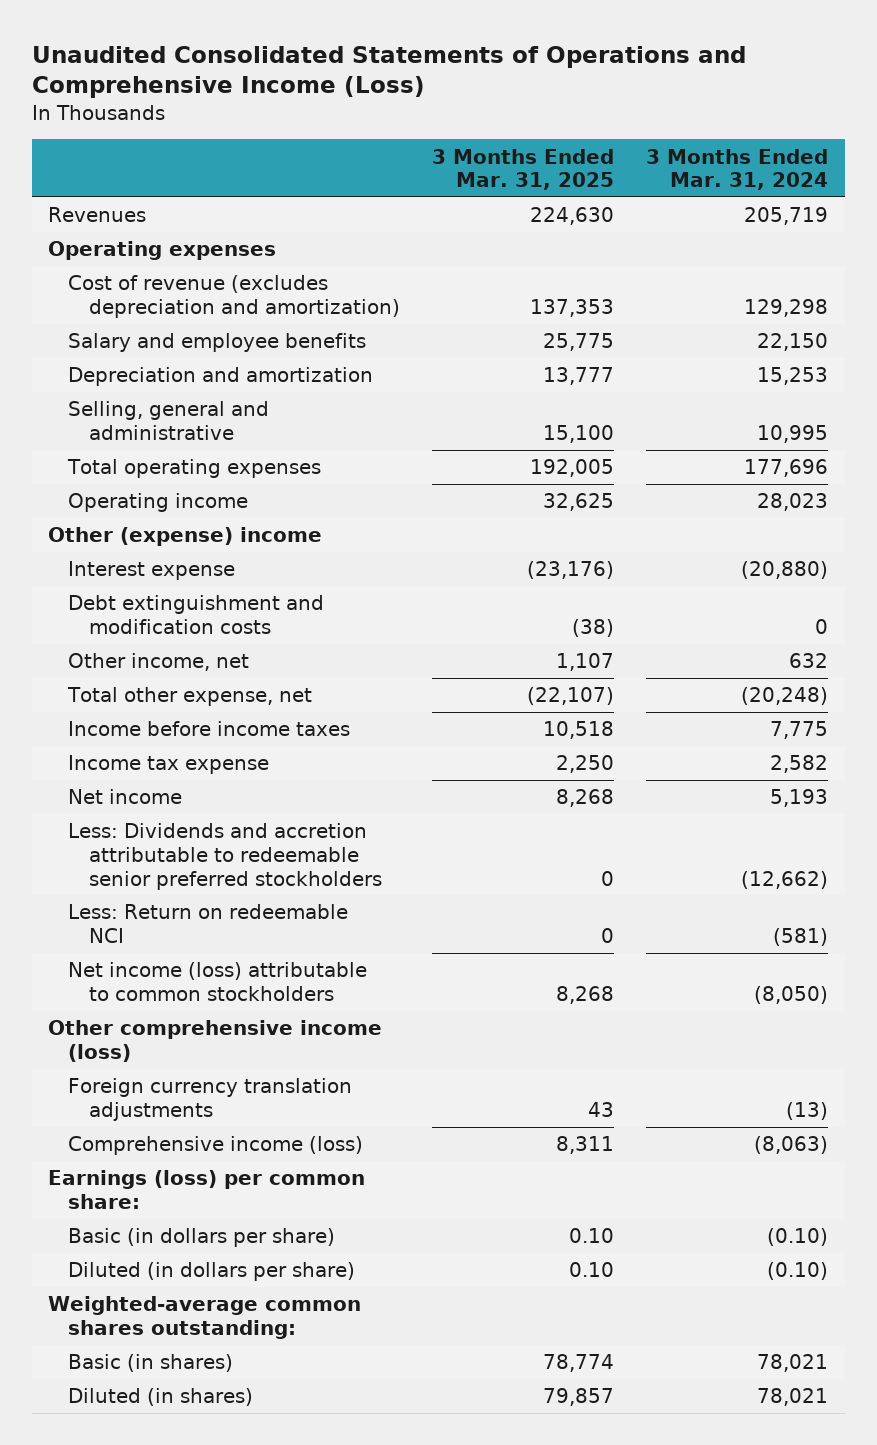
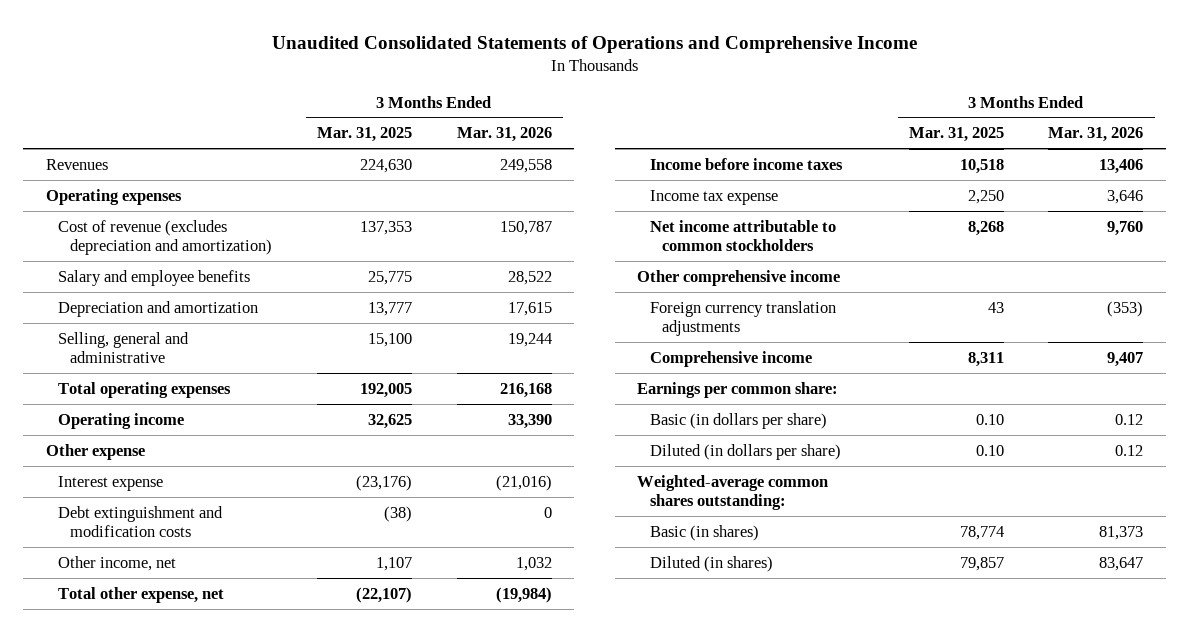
- Unaudited Consolidated Statements of Operations and Comprehensive Income (Loss)
+ Unaudited Consolidated Statements of Operations and Comprehensive Income
- | 3 Months Ended Mar. 31, 2025 | 3 Months Ended Mar. 31, 2024
+ | 3 Months Ended Mar. 31, 2025 | 3 Months Ended Mar. 31, 2026
- Other (expense) income
+ Other expense
- Net income | 8,268 | 5,193
- Less: Dividends and accretion attributable to redeemable senior preferred stockholders | 0 | (12,662)
- Less: Return on redeemable NCI | 0 | (581)
- Net income (loss) attributable to common stockholders | 8,268 | (8,050)
- Other comprehensive income (loss)
+ Net income attributable to common stockholders | 8,268 | 9,760
+ Other comprehensive income
- Comprehensive income (loss) | 8,311 | (8,063)
- Earnings (loss) per common share:
+ Comprehensive income | 8,311 | 9,407
+ Earnings per common share:

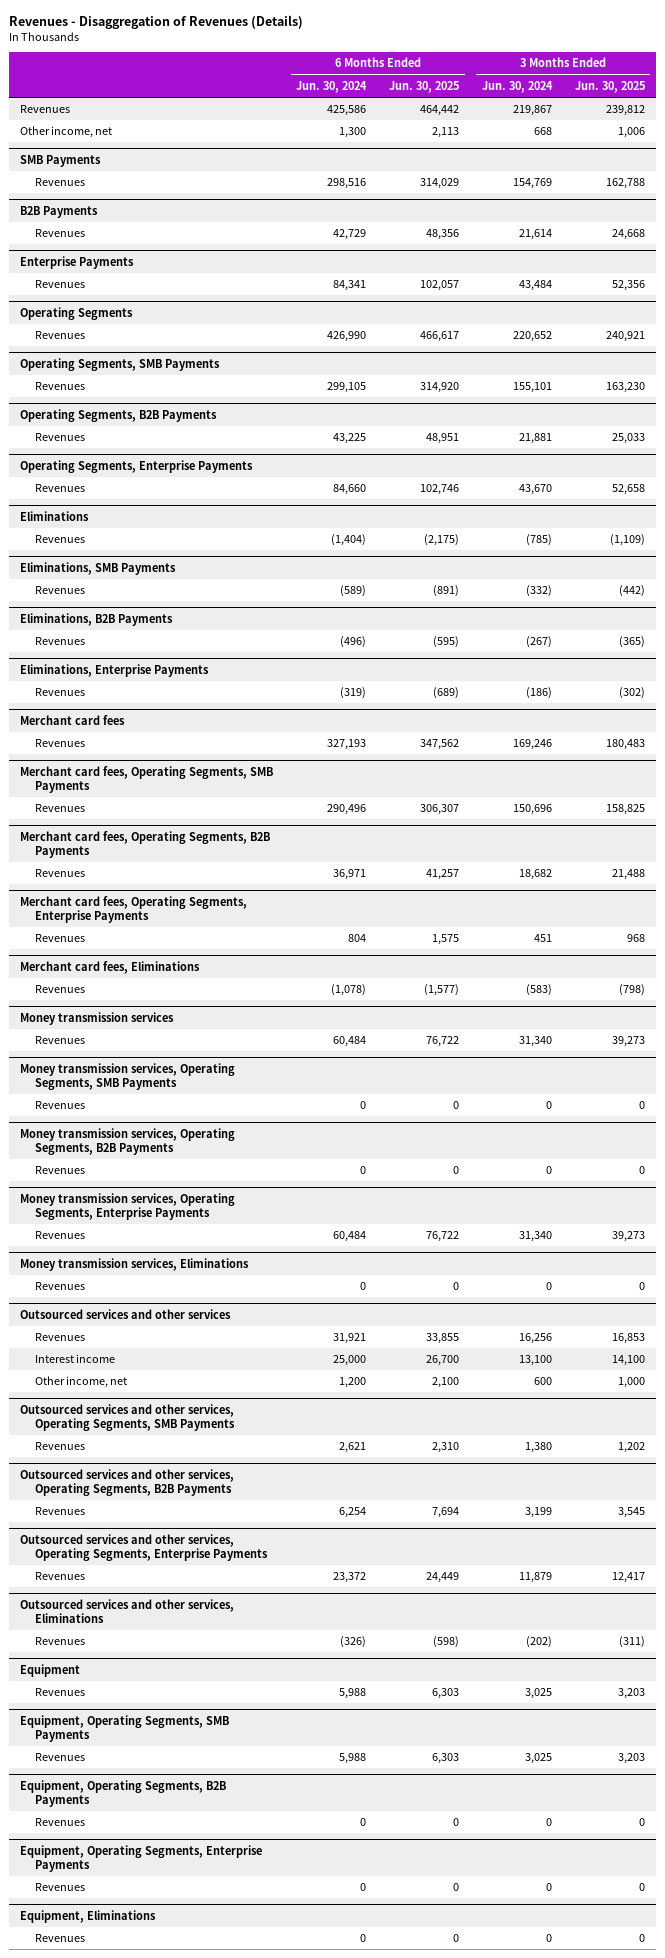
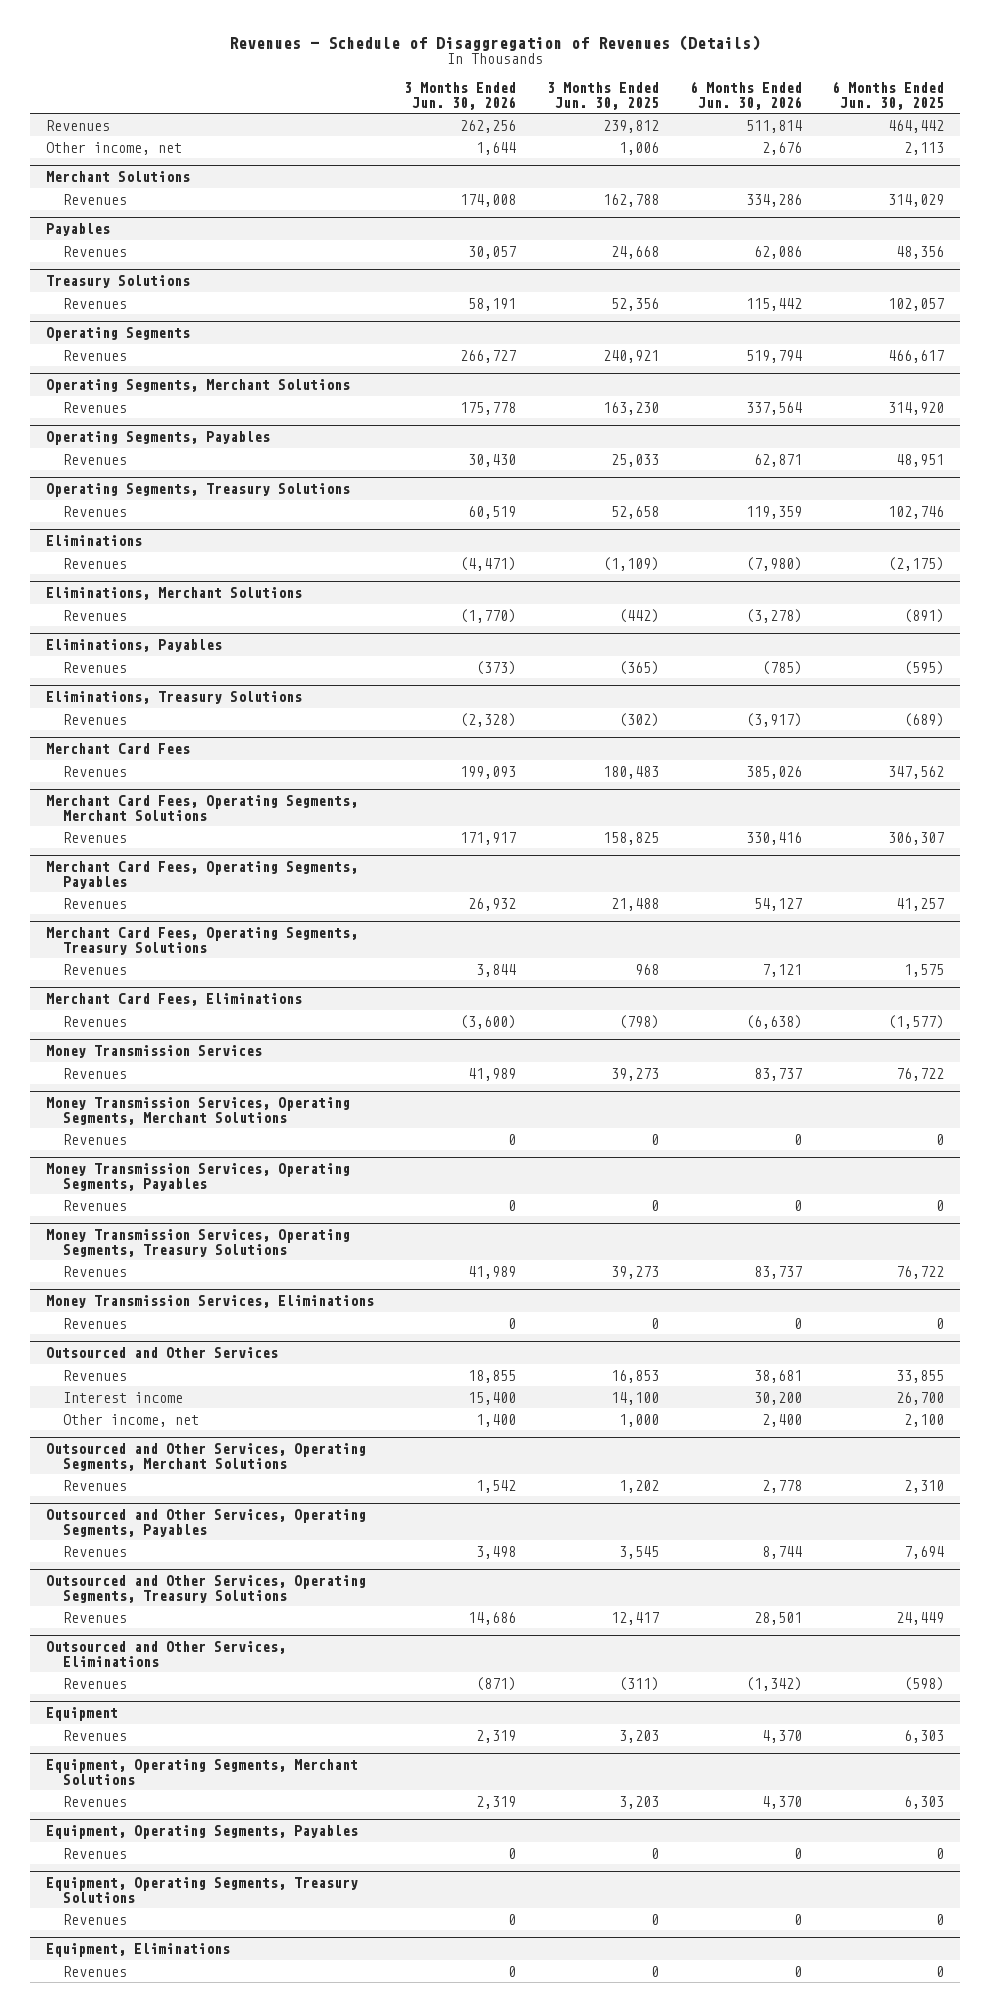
- Revenues - Disaggregation of Revenues (Details)
+ Revenues - Schedule of Disaggregation of Revenues (Details)
- | 6 Months Ended Jun. 30, 2024 | 6 Months Ended Jun. 30, 2025 | 3 Months Ended Jun. 30, 2024 | 3 Months Ended Jun. 30, 2025
+ | 3 Months Ended Jun. 30, 2026 | 3 Months Ended Jun. 30, 2025 | 6 Months Ended Jun. 30, 2026 | 6 Months Ended Jun. 30, 2025
- SMB Payments
+ Merchant Solutions
- B2B Payments
+ Payables
- Enterprise Payments
+ Treasury Solutions
- Operating Segments, SMB Payments
+ Operating Segments, Merchant Solutions
- Operating Segments, B2B Payments
+ Operating Segments, Payables
- Operating Segments, Enterprise Payments
+ Operating Segments, Treasury Solutions
- Eliminations, SMB Payments
+ Eliminations, Merchant Solutions
- Eliminations, B2B Payments
+ Eliminations, Payables
- Eliminations, Enterprise Payments
+ Eliminations, Treasury Solutions
- Merchant card fees
+ Merchant Card Fees
- Merchant card fees, Operating Segments, SMB Payments
+ Merchant Card Fees, Operating Segments, Merchant Solutions
- Merchant card fees, Operating Segments, B2B Payments
+ Merchant Card Fees, Operating Segments, Payables
- Merchant card fees, Operating Segments, Enterprise Payments
+ Merchant Card Fees, Operating Segments, Treasury Solutions
- Merchant card fees, Eliminations
+ Merchant Card Fees, Eliminations
- Money transmission services
+ Money Transmission Services
- Money transmission services, Operating Segments, SMB Payments
+ Money Transmission Services, Operating Segments, Merchant Solutions
- Money transmission services, Operating Segments, B2B Payments
+ Money Transmission Services, Operating Segments, Payables
- Money transmission services, Operating Segments, Enterprise Payments
+ Money Transmission Services, Operating Segments, Treasury Solutions
- Money transmission services, Eliminations
+ Money Transmission Services, Eliminations
- Outsourced services and other services
+ Outsourced and Other Services
- Outsourced services and other services, Operating Segments, SMB Payments
+ Outsourced and Other Services, Operating Segments, Merchant Solutions
- Outsourced services and other services, Operating Segments, B2B Payments
+ Outsourced and Other Services, Operating Segments, Payables
- Outsourced services and other services, Operating Segments, Enterprise Payments
+ Outsourced and Other Services, Operating Segments, Treasury Solutions
- Outsourced services and other services, Eliminations
+ Outsourced and Other Services, Eliminations
- Equipment, Operating Segments, SMB Payments
+ Equipment, Operating Segments, Merchant Solutions
- Equipment, Operating Segments, B2B Payments
+ Equipment, Operating Segments, Payables
- Equipment, Operating Segments, Enterprise Payments
+ Equipment, Operating Segments, Treasury Solutions

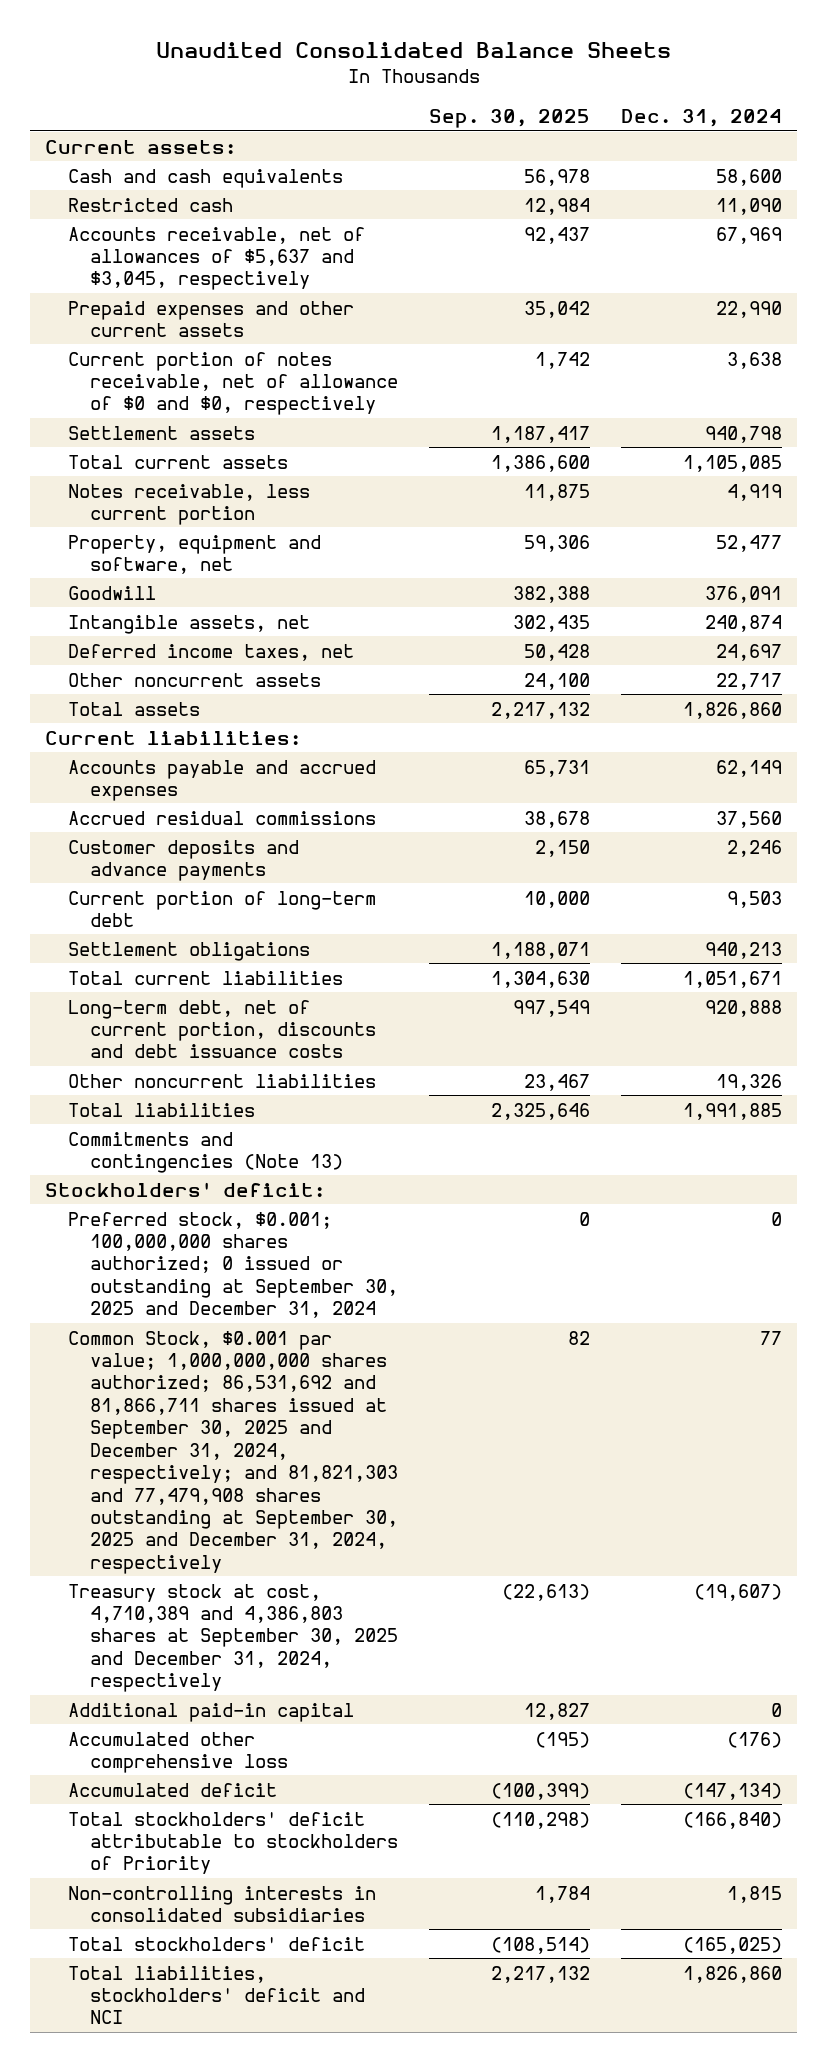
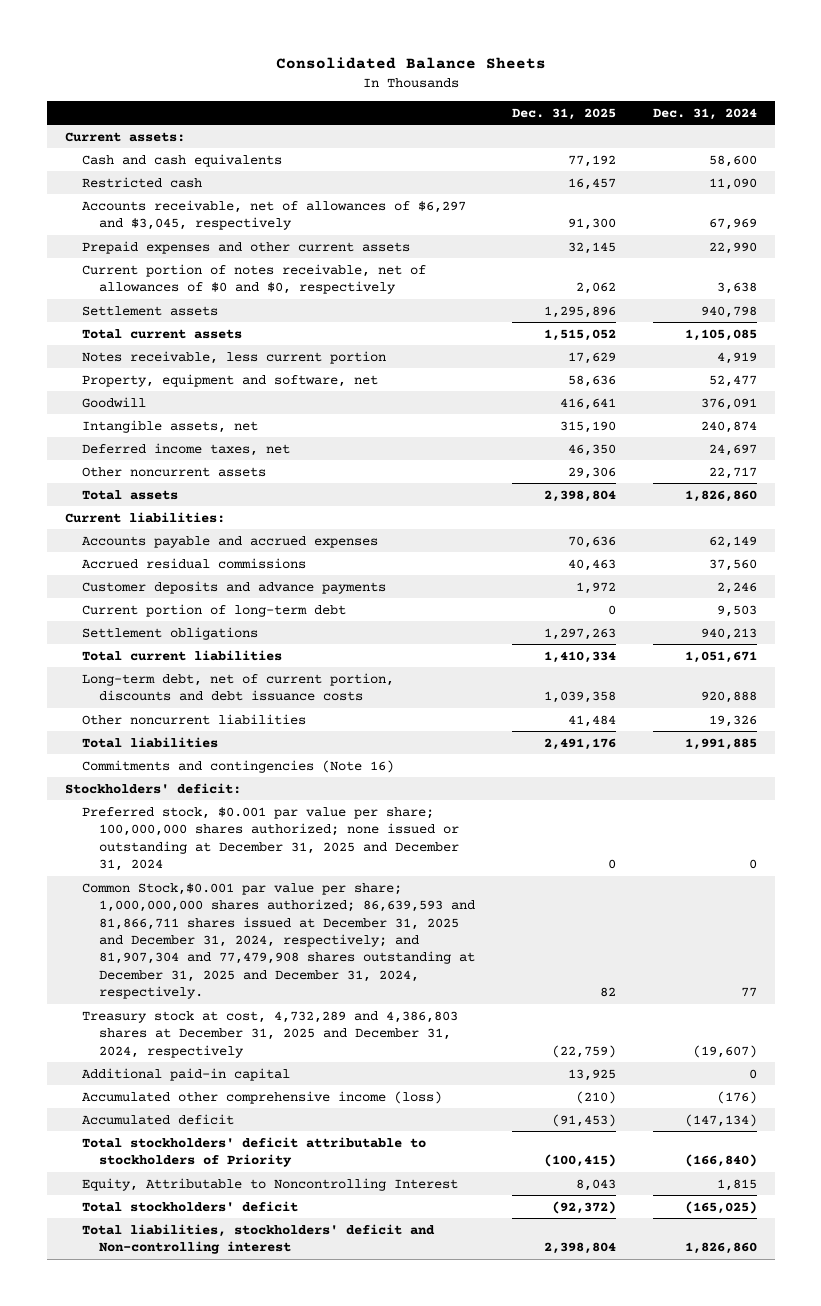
- Unaudited Consolidated Balance Sheets
+ Consolidated Balance Sheets
- | Sep. 30, 2025 | Dec. 31, 2024
+ | Dec. 31, 2025 | Dec. 31, 2024
- Accounts receivable, net of allowances of $5,637 and $3,045, respectively | 92,437 | 67,969
+ Accounts receivable, net of allowances of $6,297 and $3,045, respectively | 91,300 | 67,969
- Current portion of notes receivable, net of allowance of $0 and $0, respectively | 1,742 | 3,638
+ Current portion of notes receivable, net of allowances of $0 and $0, respectively | 2,062 | 3,638
- Commitments and contingencies (Note 13)
+ Commitments and contingencies (Note 16)
- Preferred stock, $0.001; 100,000,000 shares authorized; 0 issued or outstanding at September 30, 2025 and December 31, 2024 | 0 | 0
- Common Stock, $0.001 par value; 1,000,000,000 shares authorized; 86,531,692 and 81,866,711 shares issued at September 30, 2025 and December 31, 2024, respectively; and 81,821,303 and 77,479,908 shares outstanding at September 30, 2025 and December 31, 2024, respectively | 82 | 77
- Treasury stock at cost, 4,710,389 and 4,386,803 shares at September 30, 2025 and December 31, 2024, respectively | (22,613) | (19,607)
+ Preferred stock, $0.001 par value per share; 100,000,000 shares authorized; none issued or outstanding at December 31, 2025 and December 31, 2024 | 0 | 0
+ Common Stock,$0.001 par value per share; 1,000,000,000 shares authorized; 86,639,593 and 81,866,711 shares issued at December 31, 2025 and December 31, 2024, respectively; and 81,907,304 and 77,479,908 shares outstanding at December 31, 2025 and December 31, 2024, respectively. | 82 | 77
+ Treasury stock at cost, 4,732,289 and 4,386,803 shares at December 31, 2025 and December 31, 2024, respectively | (22,759) | (19,607)
- Accumulated other comprehensive loss | (195) | (176)
+ Accumulated other comprehensive income (loss) | (210) | (176)
- Non-controlling interests in consolidated subsidiaries | 1,784 | 1,815
+ Equity, Attributable to Noncontrolling Interest | 8,043 | 1,815
- Total liabilities, stockholders' deficit and NCI | 2,217,132 | 1,826,860
+ Total liabilities, stockholders' deficit and Non-controlling interest | 2,398,804 | 1,826,860

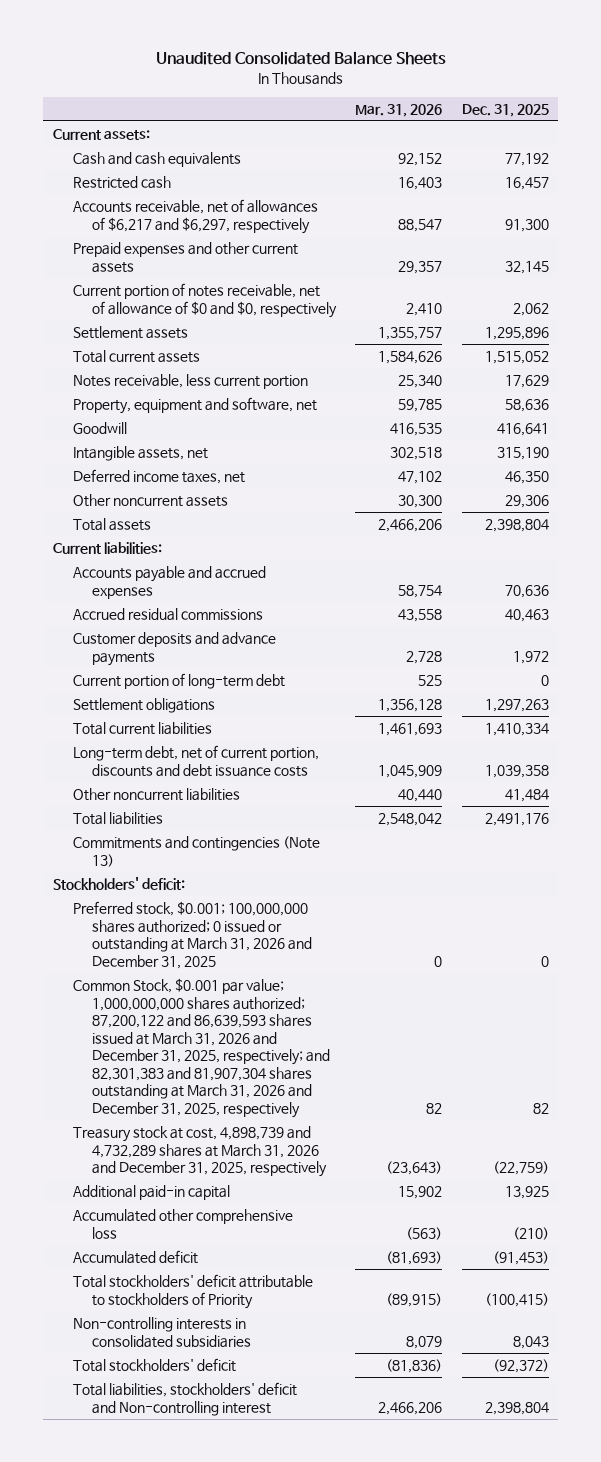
- Consolidated Balance Sheets
+ Unaudited Consolidated Balance Sheets
- | Dec. 31, 2025 | Dec. 31, 2024
+ | Mar. 31, 2026 | Dec. 31, 2025
- Accounts receivable, net of allowances of $6,297 and $3,045, respectively | 91,300 | 67,969
+ Accounts receivable, net of allowances of $6,217 and $6,297, respectively | 88,547 | 91,300
- Current portion of notes receivable, net of allowances of $0 and $0, respectively | 2,062 | 3,638
+ Current portion of notes receivable, net of allowance of $0 and $0, respectively | 2,410 | 2,062
- Commitments and contingencies (Note 16)
+ Commitments and contingencies (Note 13)
- Preferred stock, $0.001 par value per share; 100,000,000 shares authorized; none issued or outstanding at December 31, 2025 and December 31, 2024 | 0 | 0
- Common Stock,$0.001 par value per share; 1,000,000,000 shares authorized; 86,639,593 and 81,866,711 shares issued at December 31, 2025 and December 31, 2024, respectively; and 81,907,304 and 77,479,908 shares outstanding at December 31, 2025 and December 31, 2024, respectively. | 82 | 77
- Treasury stock at cost, 4,732,289 and 4,386,803 shares at December 31, 2025 and December 31, 2024, respectively | (22,759) | (19,607)
+ Preferred stock, $0.001; 100,000,000 shares authorized; 0 issued or outstanding at March 31, 2026 and December 31, 2025 | 0 | 0
+ Common Stock, $0.001 par value; 1,000,000,000 shares authorized; 87,200,122 and 86,639,593 shares issued at March 31, 2026 and December 31, 2025, respectively; and 82,301,383 and 81,907,304 shares outstanding at March 31, 2026 and December 31, 2025, respectively | 82 | 82
+ Treasury stock at cost, 4,898,739 and 4,732,289 shares at March 31, 2026 and December 31, 2025, respectively | (23,643) | (22,759)
- Accumulated other comprehensive income (loss) | (210) | (176)
+ Accumulated other comprehensive loss | (563) | (210)
- Equity, Attributable to Noncontrolling Interest | 8,043 | 1,815
+ Non-controlling interests in consolidated subsidiaries | 8,079 | 8,043

